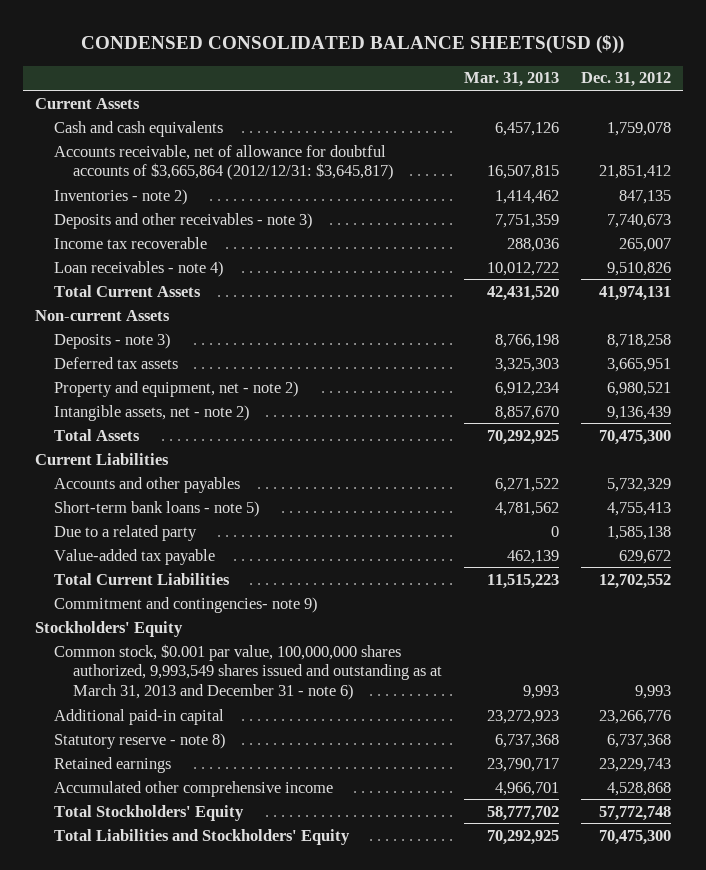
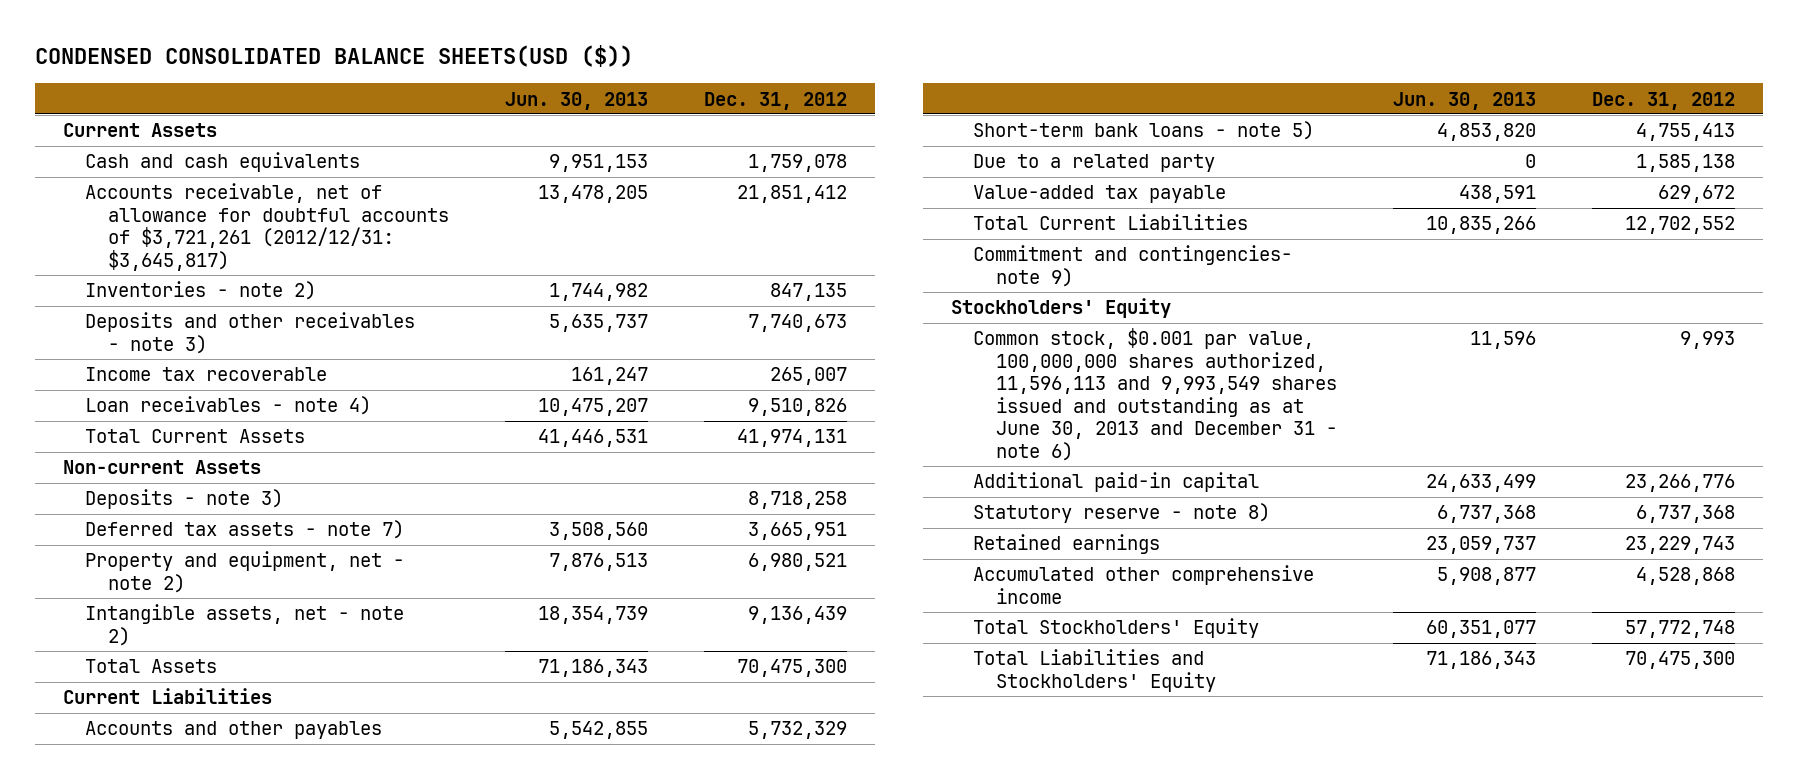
- | Mar. 31, 2013 | Dec. 31, 2012
+ | Jun. 30, 2013 | Dec. 31, 2012
- Accounts receivable, net of allowance for doubtful accounts of $3,665,864 (2012/12/31: $3,645,817) | 16,507,815 | 21,851,412
+ Accounts receivable, net of allowance for doubtful accounts of $3,721,261 (2012/12/31: $3,645,817) | 13,478,205 | 21,851,412
- Deferred tax assets | 3,325,303 | 3,665,951
+ Deferred tax assets - note 7) | 3,508,560 | 3,665,951
- Common stock, $0.001 par value, 100,000,000 shares authorized, 9,993,549 shares issued and outstanding as at March 31, 2013 and December 31 - note 6) | 9,993 | 9,993
+ Common stock, $0.001 par value, 100,000,000 shares authorized, 11,596,113 and 9,993,549 shares issued and outstanding as at June 30, 2013 and December 31 - note 6) | 11,596 | 9,993

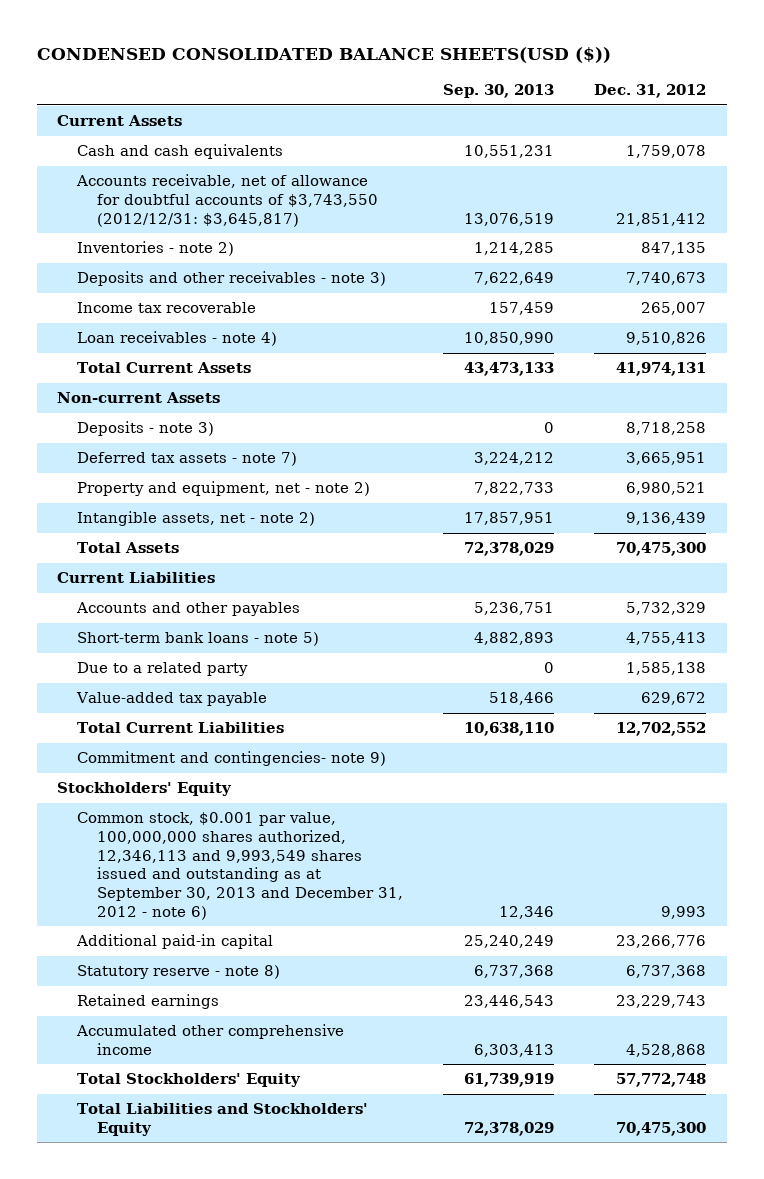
- | Jun. 30, 2013 | Dec. 31, 2012
+ | Sep. 30, 2013 | Dec. 31, 2012
- Accounts receivable, net of allowance for doubtful accounts of $3,721,261 (2012/12/31: $3,645,817) | 13,478,205 | 21,851,412
+ Accounts receivable, net of allowance for doubtful accounts of $3,743,550 (2012/12/31: $3,645,817) | 13,076,519 | 21,851,412
- Common stock, $0.001 par value, 100,000,000 shares authorized, 11,596,113 and 9,993,549 shares issued and outstanding as at June 30, 2013 and December 31 - note 6) | 11,596 | 9,993
+ Common stock, $0.001 par value, 100,000,000 shares authorized, 12,346,113 and 9,993,549 shares issued and outstanding as at September 30, 2013 and December 31, 2012 - note 6) | 12,346 | 9,993

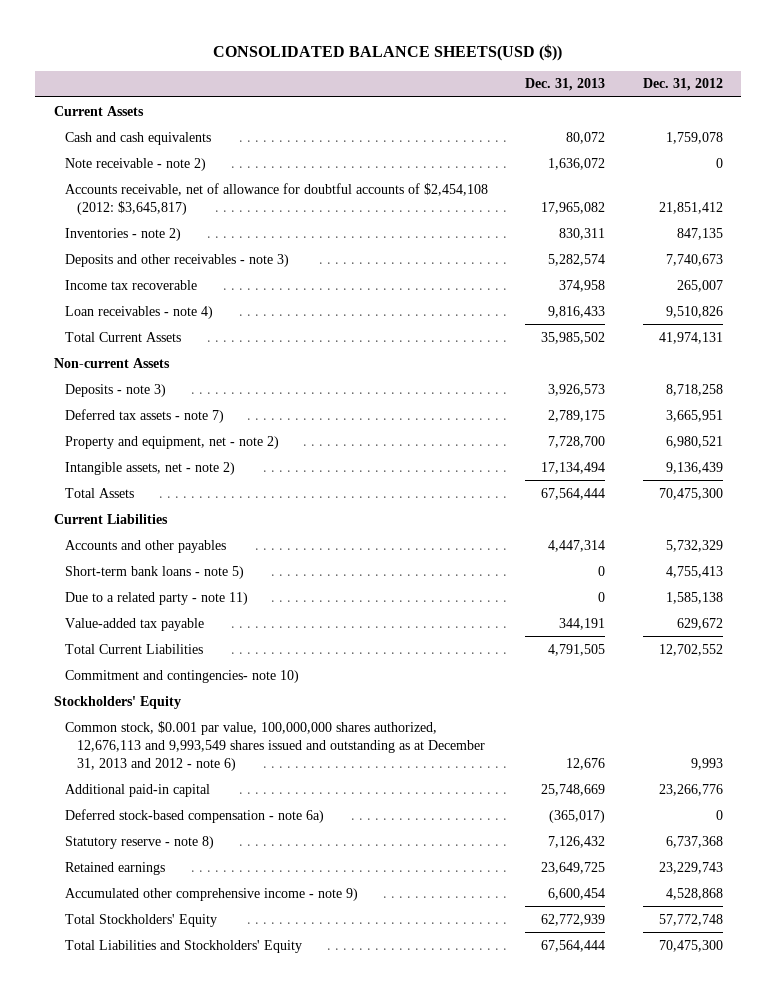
- CONDENSED CONSOLIDATED BALANCE SHEETS(USD ($))
+ CONSOLIDATED BALANCE SHEETS(USD ($))
- | Sep. 30, 2013 | Dec. 31, 2012
+ | Dec. 31, 2013 | Dec. 31, 2012
- Accounts receivable, net of allowance for doubtful accounts of $3,743,550 (2012/12/31: $3,645,817) | 13,076,519 | 21,851,412
+ Note receivable - note 2) | 1,636,072 | 0
+ Accounts receivable, net of allowance for doubtful accounts of $2,454,108 (2012: $3,645,817) | 17,965,082 | 21,851,412
- Due to a related party | 0 | 1,585,138
+ Due to a related party - note 11) | 0 | 1,585,138
- Commitment and contingencies- note 9)
+ Commitment and contingencies- note 10)
- Common stock, $0.001 par value, 100,000,000 shares authorized, 12,346,113 and 9,993,549 shares issued and outstanding as at September 30, 2013 and December 31, 2012 - note 6) | 12,346 | 9,993
+ Common stock, $0.001 par value, 100,000,000 shares authorized, 12,676,113 and 9,993,549 shares issued and outstanding as at December 31, 2013 and 2012 - note 6) | 12,676 | 9,993
+ Deferred stock-based compensation - note 6a) | (365,017) | 0
- Accumulated other comprehensive income | 6,303,413 | 4,528,868
+ Accumulated other comprehensive income - note 9) | 6,600,454 | 4,528,868

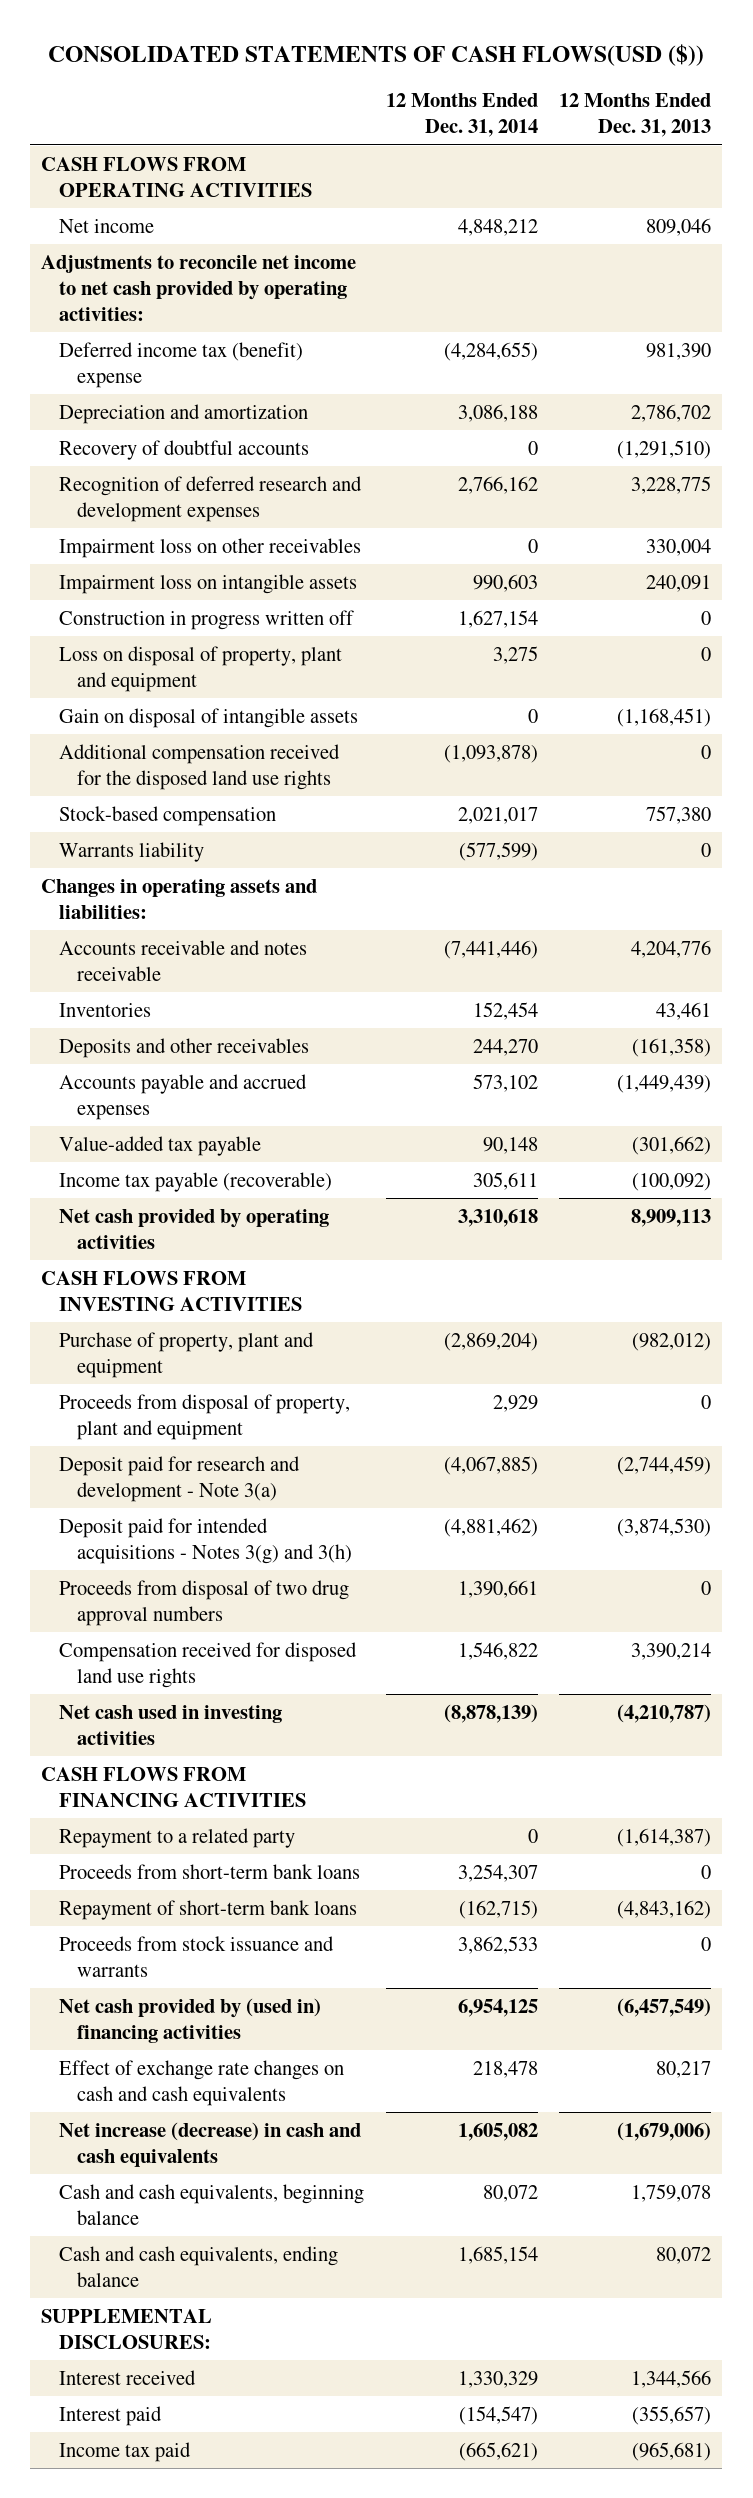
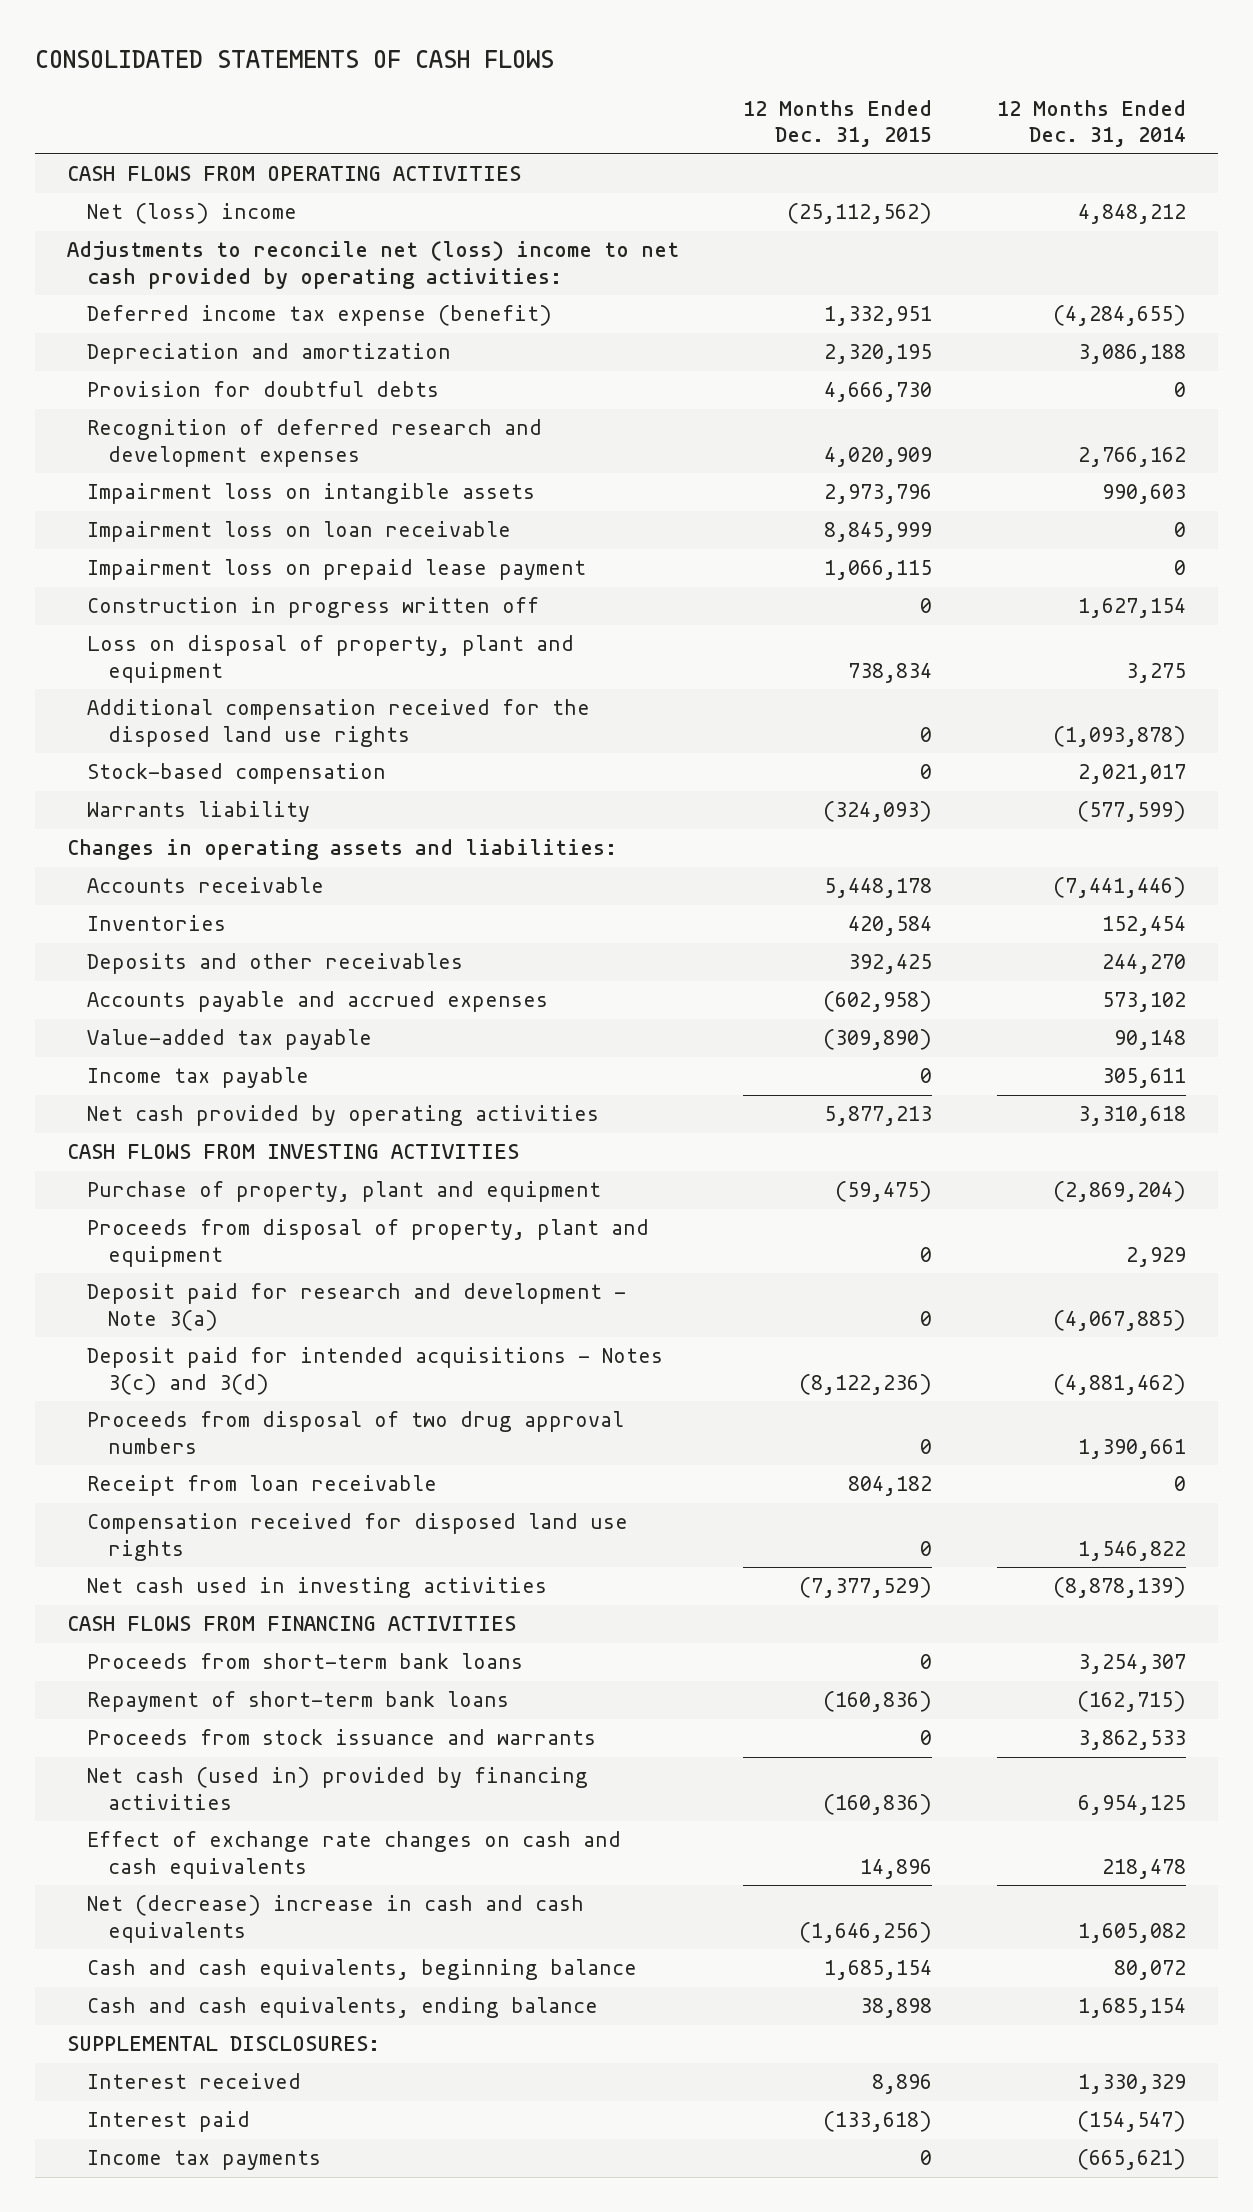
- CONSOLIDATED STATEMENTS OF CASH FLOWS(USD ($))
+ CONSOLIDATED STATEMENTS OF CASH FLOWS
- | 12 Months Ended Dec. 31, 2014 | 12 Months Ended Dec. 31, 2013
+ | 12 Months Ended Dec. 31, 2015 | 12 Months Ended Dec. 31, 2014
- Net income | 4,848,212 | 809,046
- Adjustments to reconcile net income to net cash provided by operating activities:
- Deferred income tax (benefit) expense | (4,284,655) | 981,390
+ Net (loss) income | (25,112,562) | 4,848,212
+ Adjustments to reconcile net (loss) income to net cash provided by operating activities:
+ Deferred income tax expense (benefit) | 1,332,951 | (4,284,655)
- Recovery of doubtful accounts | 0 | (1,291,510)
+ Provision for doubtful debts | 4,666,730 | 0
- Impairment loss on other receivables | 0 | 330,004
+ Impairment loss on loan receivable | 8,845,999 | 0
+ Impairment loss on prepaid lease payment | 1,066,115 | 0
- Gain on disposal of intangible assets | 0 | (1,168,451)
- Accounts receivable and notes receivable | (7,441,446) | 4,204,776
+ Accounts receivable | 5,448,178 | (7,441,446)
- Income tax payable (recoverable) | 305,611 | (100,092)
+ Income tax payable | 0 | 305,611
- Deposit paid for intended acquisitions - Notes 3(g) and 3(h) | (4,881,462) | (3,874,530)
+ Deposit paid for intended acquisitions - Notes 3(c) and 3(d) | (8,122,236) | (4,881,462)
+ Receipt from loan receivable | 804,182 | 0
- Repayment to a related party | 0 | (1,614,387)
- Net cash provided by (used in) financing activities | 6,954,125 | (6,457,549)
+ Net cash (used in) provided by financing activities | (160,836) | 6,954,125
- Net increase (decrease) in cash and cash equivalents | 1,605,082 | (1,679,006)
+ Net (decrease) increase in cash and cash equivalents | (1,646,256) | 1,605,082
- Income tax paid | (665,621) | (965,681)
+ Income tax payments | 0 | (665,621)

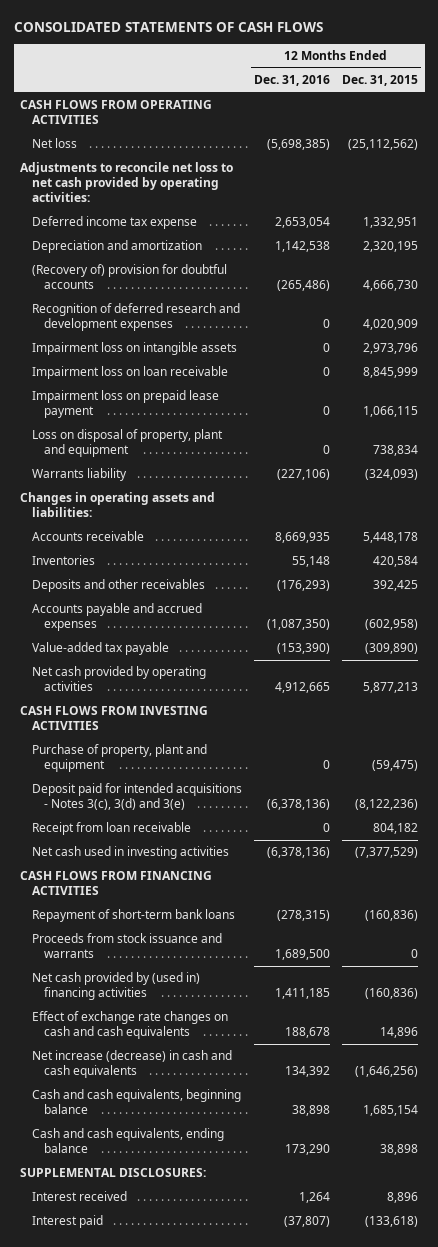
- | 12 Months Ended Dec. 31, 2015 | 12 Months Ended Dec. 31, 2014
+ | 12 Months Ended Dec. 31, 2016 | 12 Months Ended Dec. 31, 2015
- Net (loss) income | (25,112,562) | 4,848,212
- Adjustments to reconcile net (loss) income to net cash provided by operating activities:
- Deferred income tax expense (benefit) | 1,332,951 | (4,284,655)
+ Net loss | (5,698,385) | (25,112,562)
+ Adjustments to reconcile net loss to net cash provided by operating activities:
+ Deferred income tax expense | 2,653,054 | 1,332,951
- Provision for doubtful debts | 4,666,730 | 0
+ (Recovery of) provision for doubtful accounts | (265,486) | 4,666,730
- Construction in progress written off | 0 | 1,627,154
- Additional compensation received for the disposed land use rights | 0 | (1,093,878)
- Stock-based compensation | 0 | 2,021,017
- Income tax payable | 0 | 305,611
- Proceeds from disposal of property, plant and equipment | 0 | 2,929
- Deposit paid for research and development - Note 3(a) | 0 | (4,067,885)
- Deposit paid for intended acquisitions - Notes 3(c) and 3(d) | (8,122,236) | (4,881,462)
- Proceeds from disposal of two drug approval numbers | 0 | 1,390,661
+ Deposit paid for intended acquisitions - Notes 3(c), 3(d) and 3(e) | (6,378,136) | (8,122,236)
- Compensation received for disposed land use rights | 0 | 1,546,822
- Proceeds from short-term bank loans | 0 | 3,254,307
- Net cash (used in) provided by financing activities | (160,836) | 6,954,125
+ Net cash provided by (used in) financing activities | 1,411,185 | (160,836)
- Net (decrease) increase in cash and cash equivalents | (1,646,256) | 1,605,082
+ Net increase (decrease) in cash and cash equivalents | 134,392 | (1,646,256)
- Income tax payments | 0 | (665,621)

